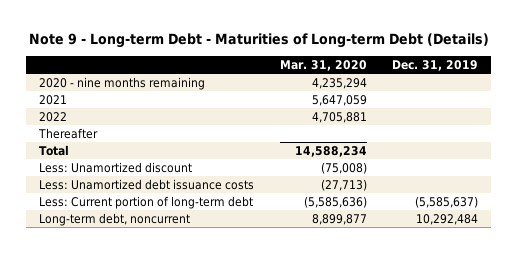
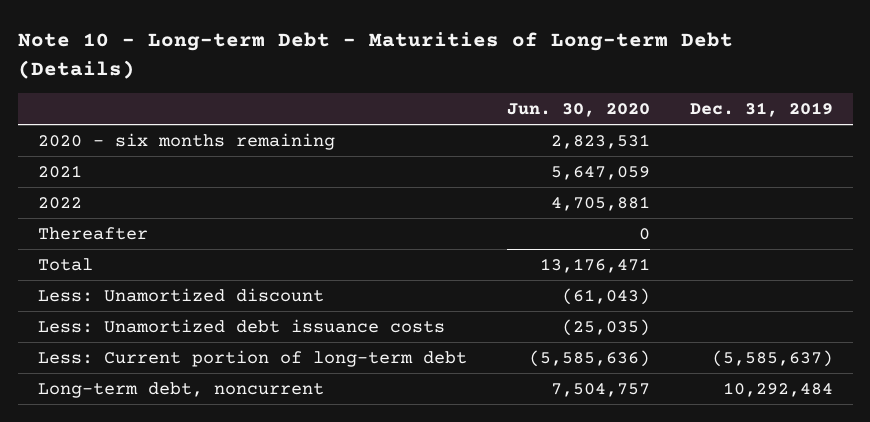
- Note 9 - Long-term Debt - Maturities of Long-term Debt (Details)
+ Note 10 - Long-term Debt - Maturities of Long-term Debt (Details)
- | Mar. 31, 2020 | Dec. 31, 2019
+ | Jun. 30, 2020 | Dec. 31, 2019
- 2020 - nine months remaining | 4,235,294 |
+ 2020 - six months remaining | 2,823,531 |

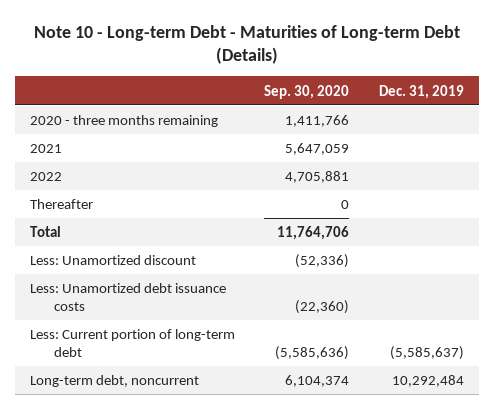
- | Jun. 30, 2020 | Dec. 31, 2019
+ | Sep. 30, 2020 | Dec. 31, 2019
- 2020 - six months remaining | 2,823,531 |
+ 2020 - three months remaining | 1,411,766 |

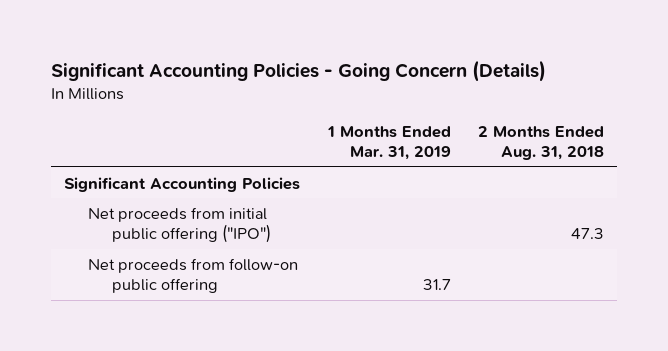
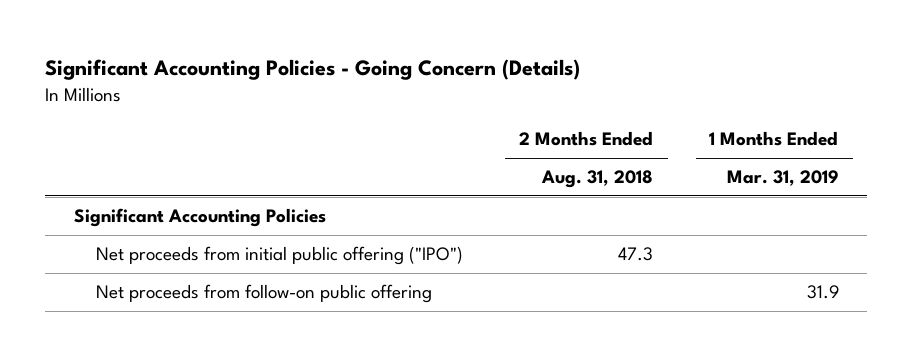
- | 1 Months Ended Mar. 31, 2019 | 2 Months Ended Aug. 31, 2018
+ | 2 Months Ended Aug. 31, 2018 | 1 Months Ended Mar. 31, 2019
- Net proceeds from follow-on public offering | 31.7 |
+ Net proceeds from follow-on public offering | | 31.9

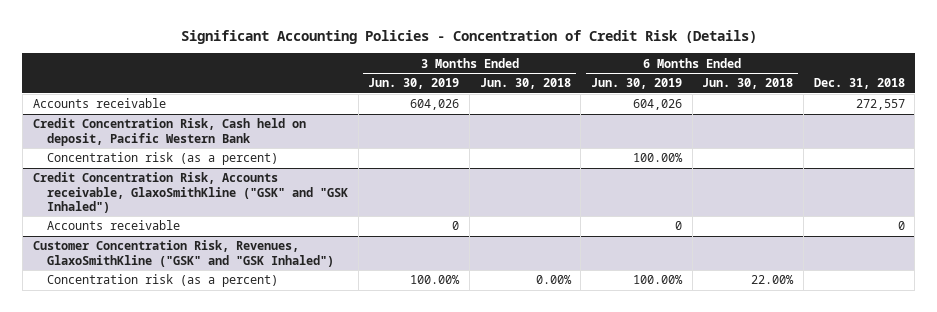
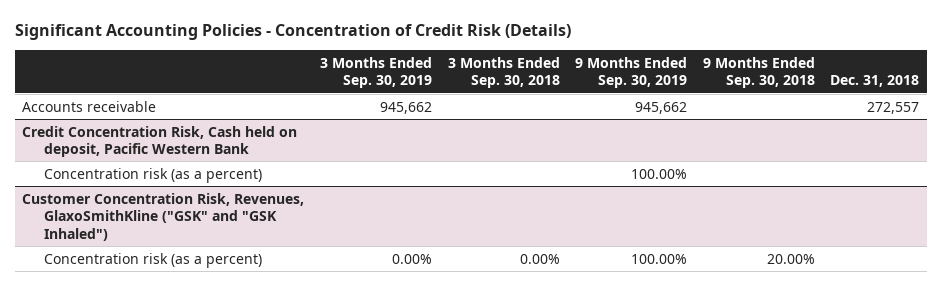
- | 3 Months Ended Jun. 30, 2019 | 3 Months Ended Jun. 30, 2018 | 6 Months Ended Jun. 30, 2019 | 6 Months Ended Jun. 30, 2018 | Dec. 31, 2018
+ | 3 Months Ended Sep. 30, 2019 | 3 Months Ended Sep. 30, 2018 | 9 Months Ended Sep. 30, 2019 | 9 Months Ended Sep. 30, 2018 | Dec. 31, 2018
- Credit Concentration Risk, Accounts receivable, GlaxoSmithKline ("GSK" and "GSK Inhaled")
- Accounts receivable | 0 | | 0 | | 0

